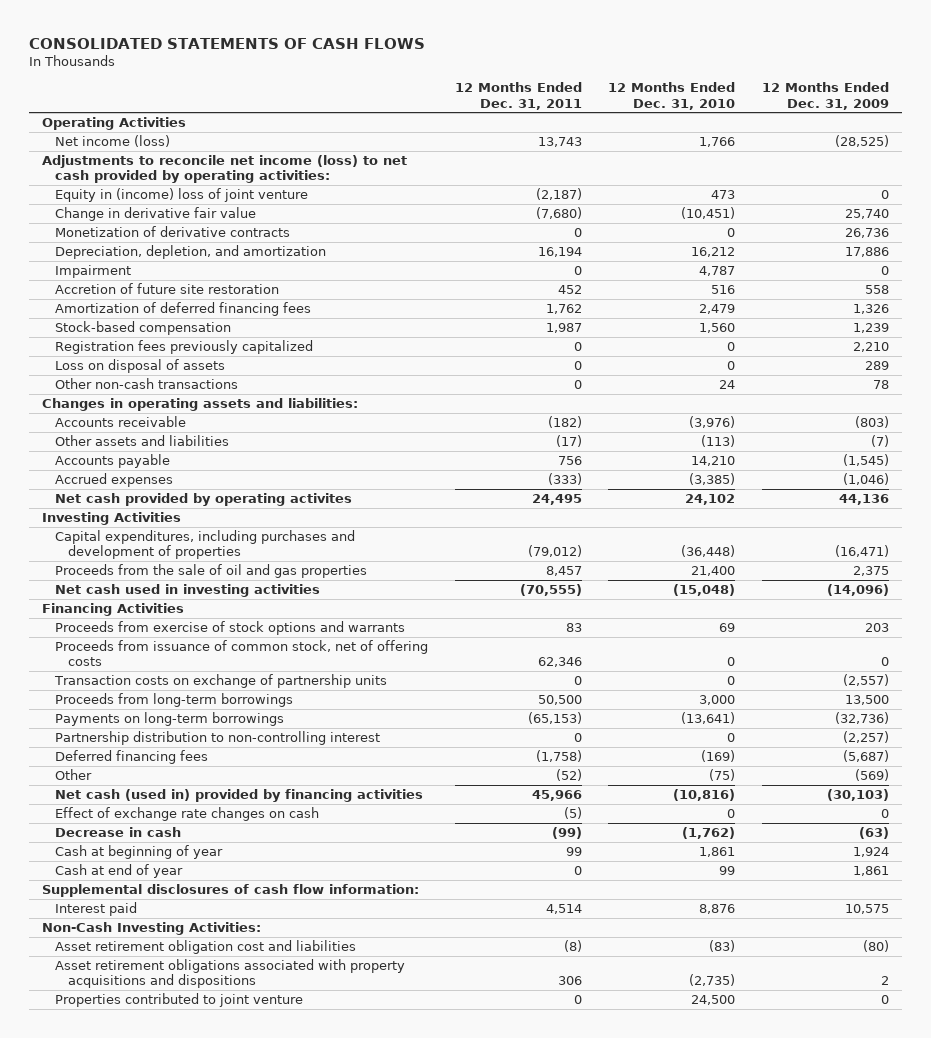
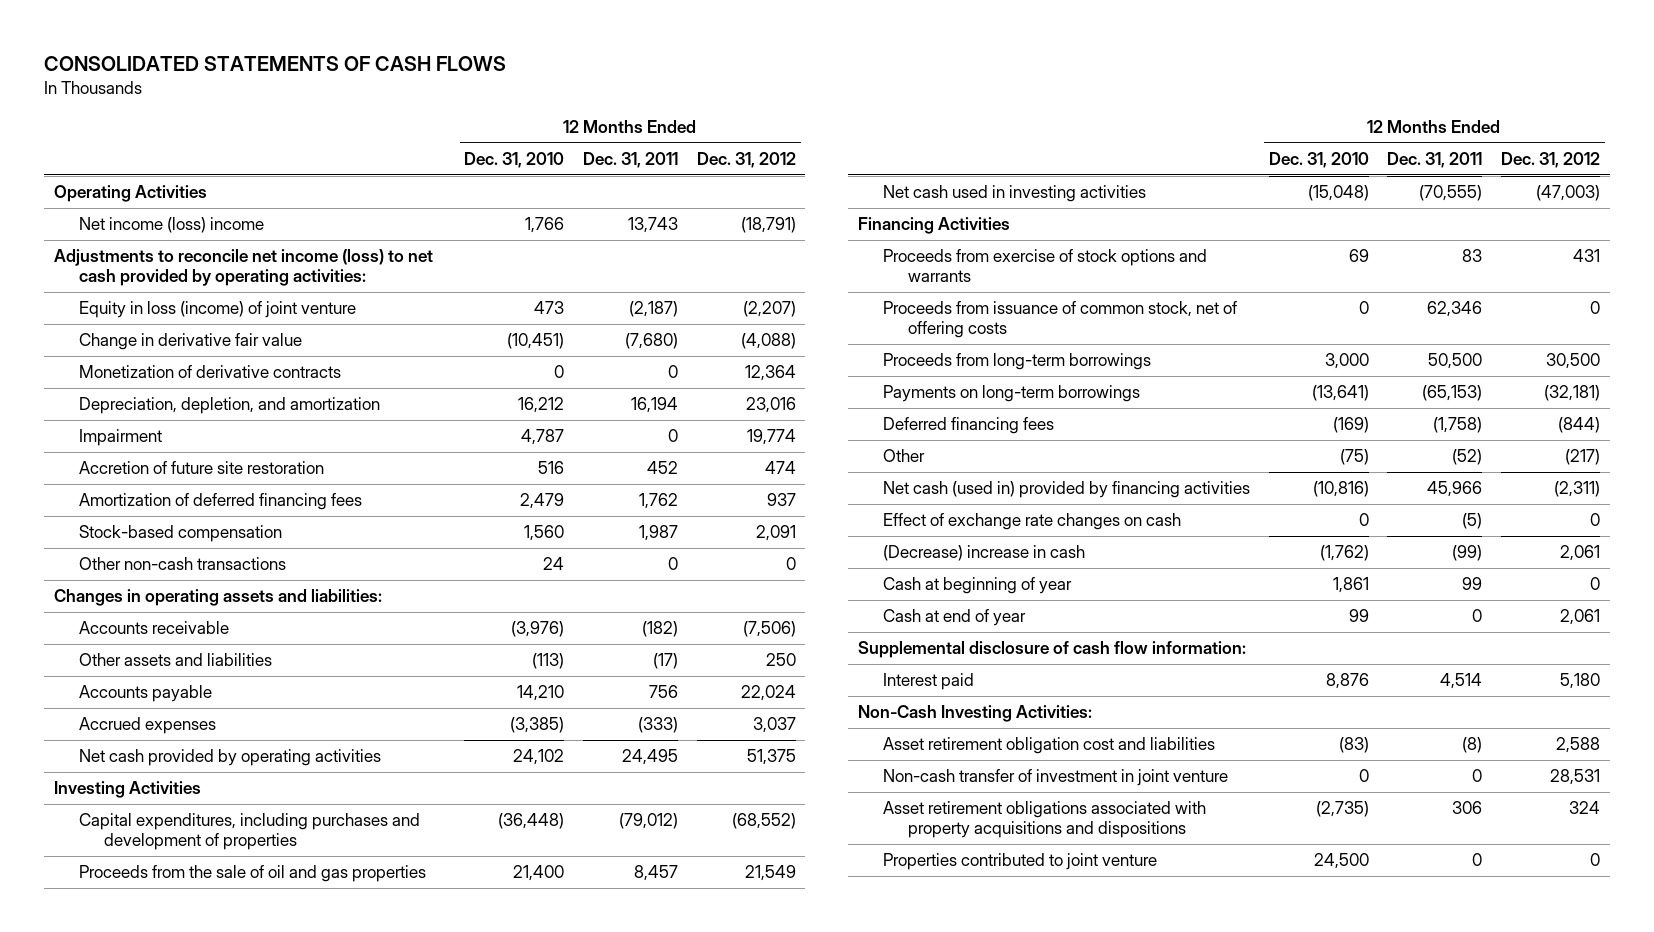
- | 12 Months Ended Dec. 31, 2011 | 12 Months Ended Dec. 31, 2010 | 12 Months Ended Dec. 31, 2009
+ | 12 Months Ended Dec. 31, 2010 | 12 Months Ended Dec. 31, 2011 | 12 Months Ended Dec. 31, 2012
- Net income (loss) | 13,743 | 1,766 | (28,525)
+ Net income (loss) income | 1,766 | 13,743 | (18,791)
- Equity in (income) loss of joint venture | (2,187) | 473 | 0
+ Equity in loss (income) of joint venture | 473 | (2,187) | (2,207)
- Registration fees previously capitalized | 0 | 0 | 2,210
- Loss on disposal of assets | 0 | 0 | 289
- Net cash provided by operating activites | 24,495 | 24,102 | 44,136
+ Net cash provided by operating activities | 24,102 | 24,495 | 51,375
- Transaction costs on exchange of partnership units | 0 | 0 | (2,557)
- Partnership distribution to non-controlling interest | 0 | 0 | (2,257)
- Decrease in cash | (99) | (1,762) | (63)
+ (Decrease) increase in cash | (1,762) | (99) | 2,061
- Supplemental disclosures of cash flow information:
+ Supplemental disclosure of cash flow information:
+ Non-cash transfer of investment in joint venture | 0 | 0 | 28,531

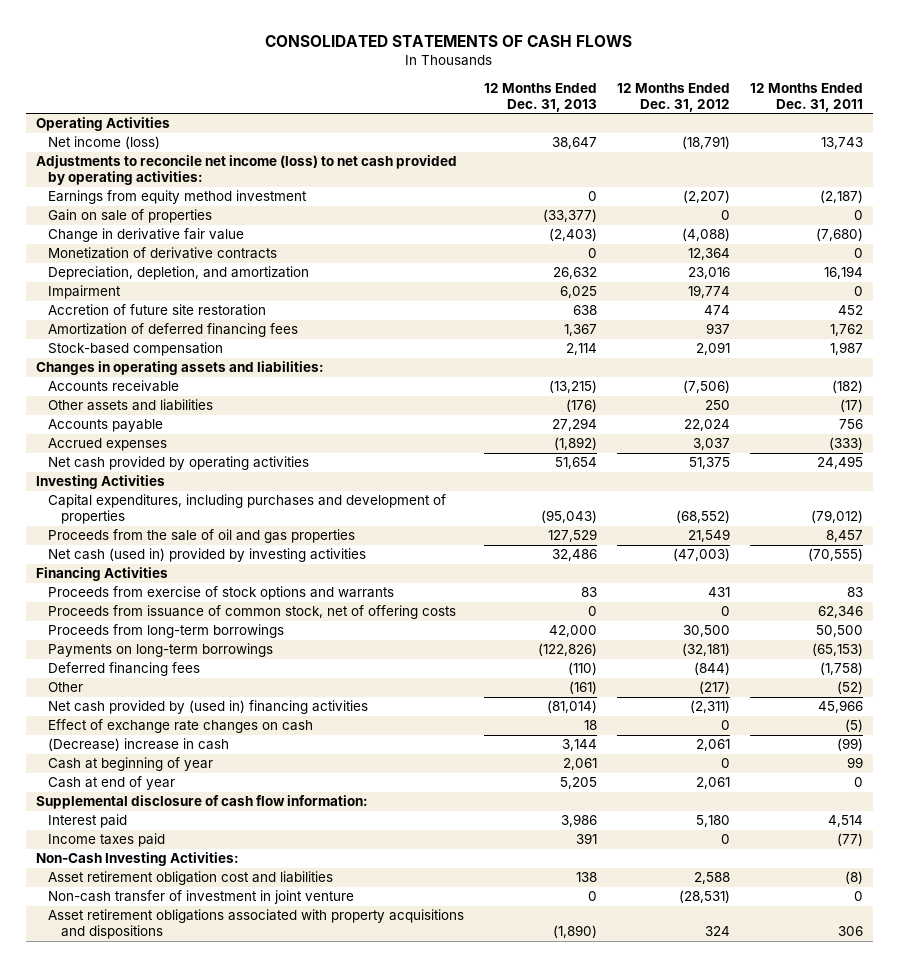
- | 12 Months Ended Dec. 31, 2010 | 12 Months Ended Dec. 31, 2011 | 12 Months Ended Dec. 31, 2012
+ | 12 Months Ended Dec. 31, 2013 | 12 Months Ended Dec. 31, 2012 | 12 Months Ended Dec. 31, 2011
- Net income (loss) income | 1,766 | 13,743 | (18,791)
+ Net income (loss) | 38,647 | (18,791) | 13,743
- Equity in loss (income) of joint venture | 473 | (2,187) | (2,207)
+ Earnings from equity method investment | 0 | (2,207) | (2,187)
+ Gain on sale of properties | (33,377) | 0 | 0
- Other non-cash transactions | 24 | 0 | 0
- Net cash used in investing activities | (15,048) | (70,555) | (47,003)
+ Net cash (used in) provided by investing activities | 32,486 | (47,003) | (70,555)
- Net cash (used in) provided by financing activities | (10,816) | 45,966 | (2,311)
+ Net cash provided by (used in) financing activities | (81,014) | (2,311) | 45,966
+ Income taxes paid | 391 | 0 | (77)
- Non-cash transfer of investment in joint venture | 0 | 0 | 28,531
+ Non-cash transfer of investment in joint venture | 0 | (28,531) | 0
- Properties contributed to joint venture | 24,500 | 0 | 0

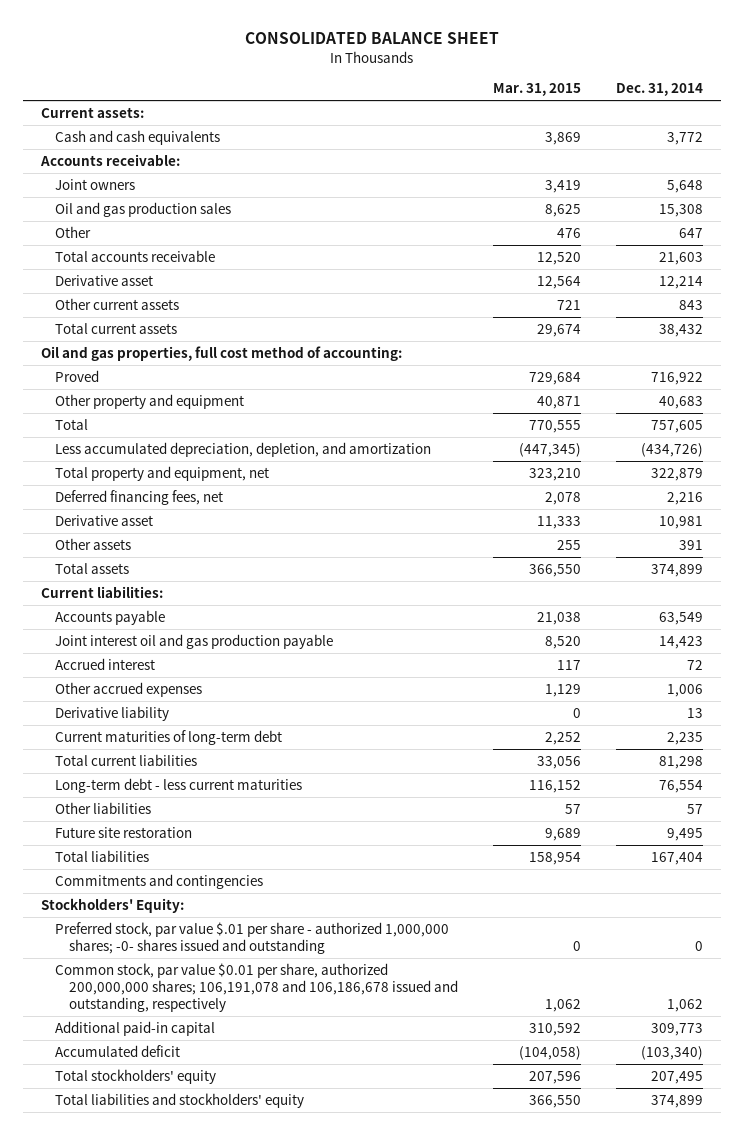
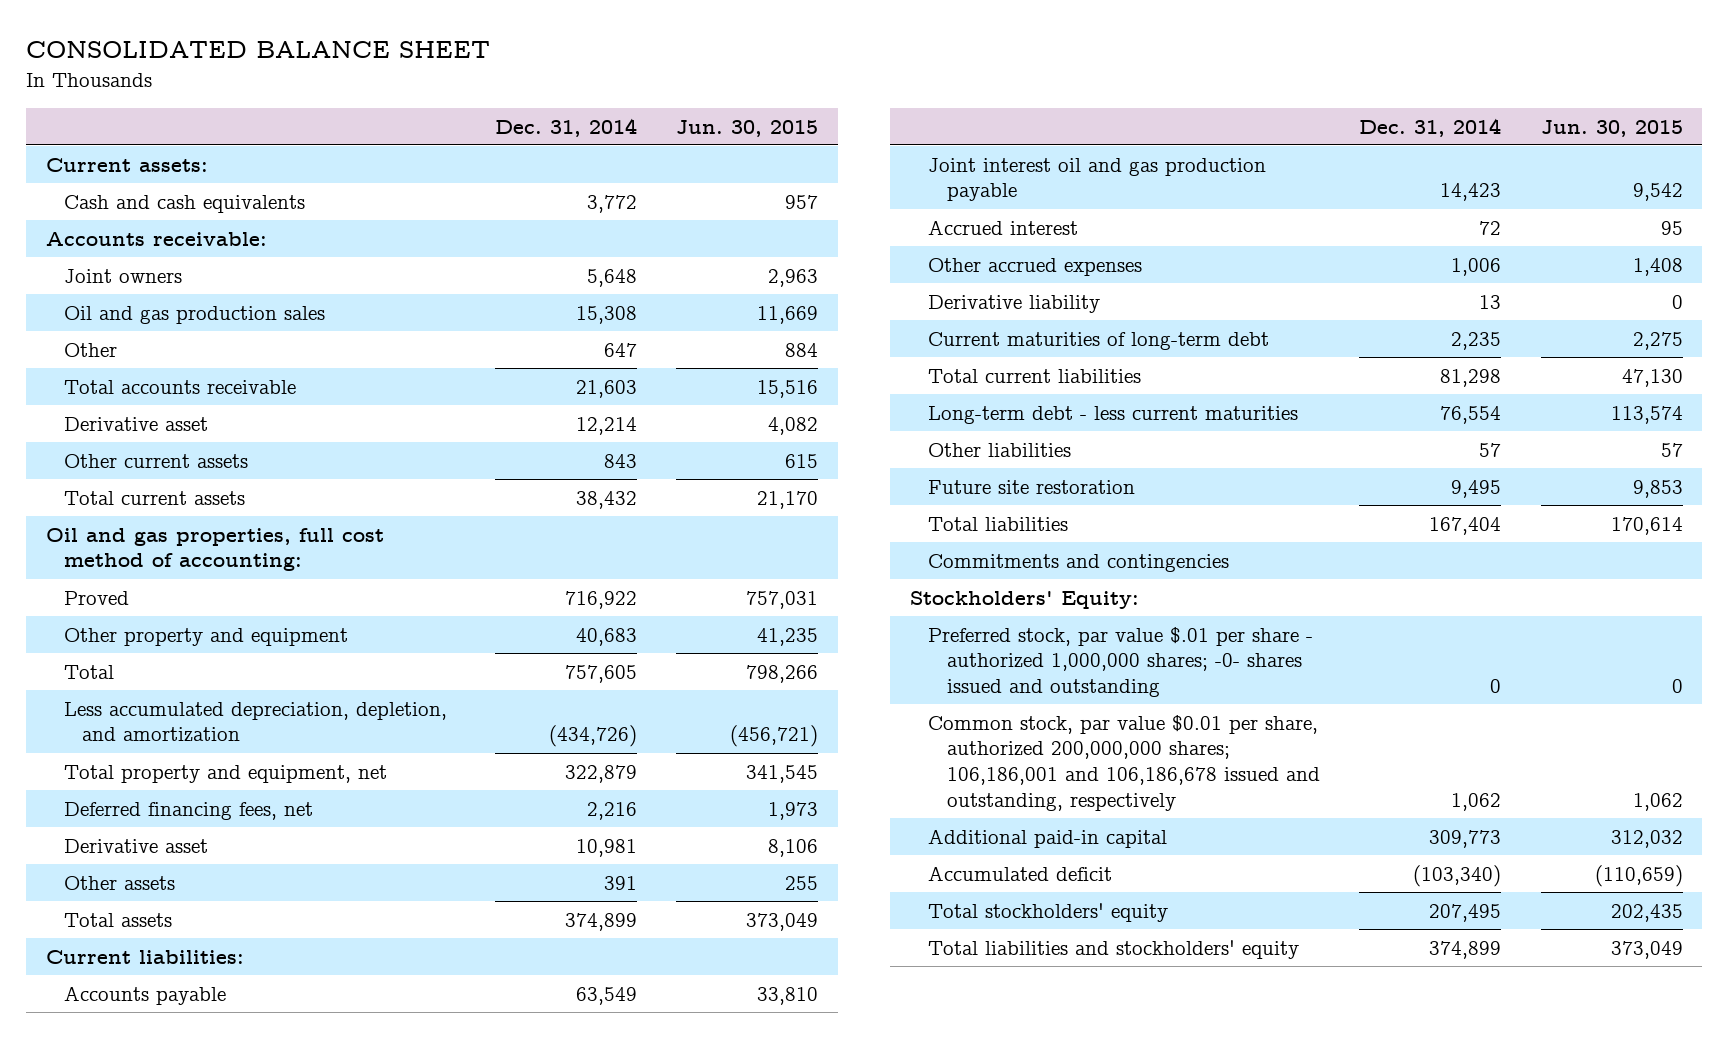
- | Mar. 31, 2015 | Dec. 31, 2014
+ | Dec. 31, 2014 | Jun. 30, 2015
- Common stock, par value $0.01 per share, authorized 200,000,000 shares; 106,191,078 and 106,186,678 issued and outstanding, respectively | 1,062 | 1,062
+ Common stock, par value $0.01 per share, authorized 200,000,000 shares; 106,186,001 and 106,186,678 issued and outstanding, respectively | 1,062 | 1,062

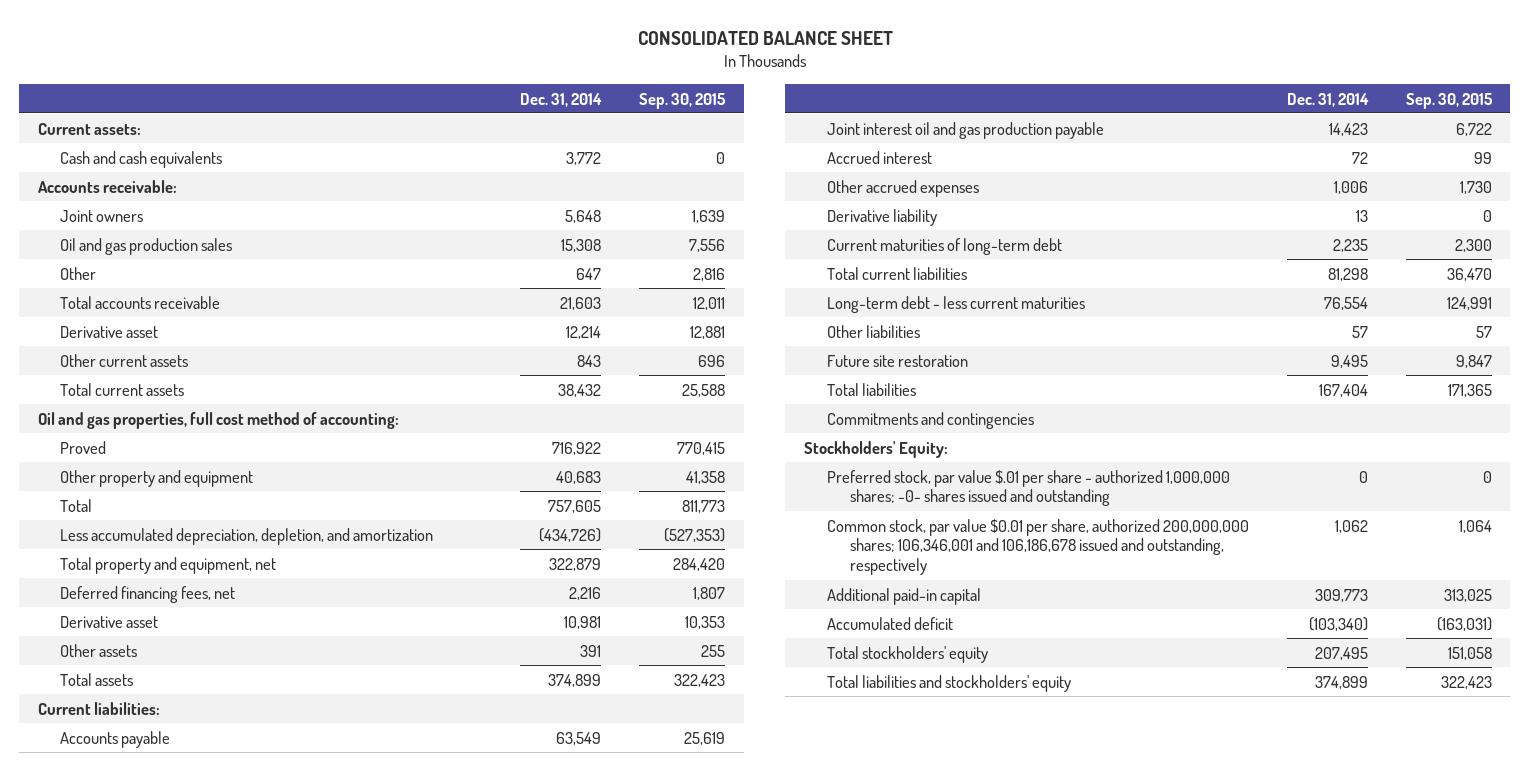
- | Dec. 31, 2014 | Jun. 30, 2015
+ | Dec. 31, 2014 | Sep. 30, 2015
- Common stock, par value $0.01 per share, authorized 200,000,000 shares; 106,186,001 and 106,186,678 issued and outstanding, respectively | 1,062 | 1,062
+ Common stock, par value $0.01 per share, authorized 200,000,000 shares; 106,346,001 and 106,186,678 issued and outstanding, respectively | 1,062 | 1,064

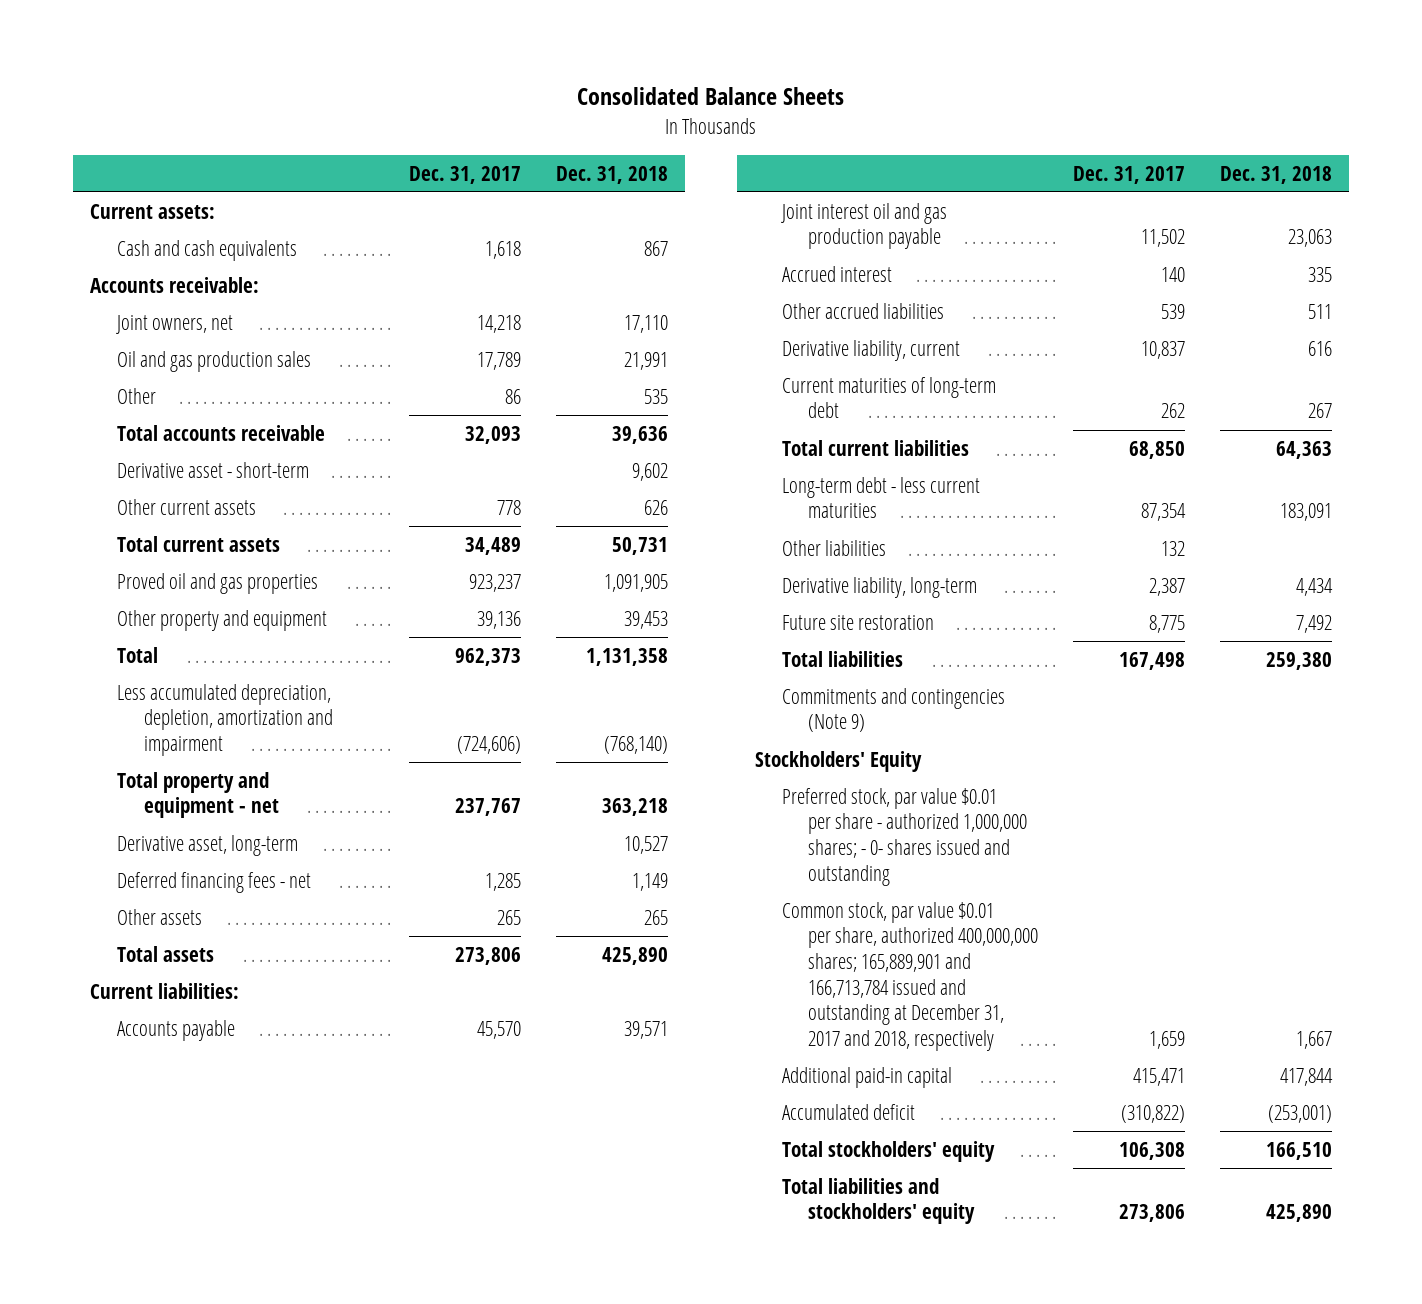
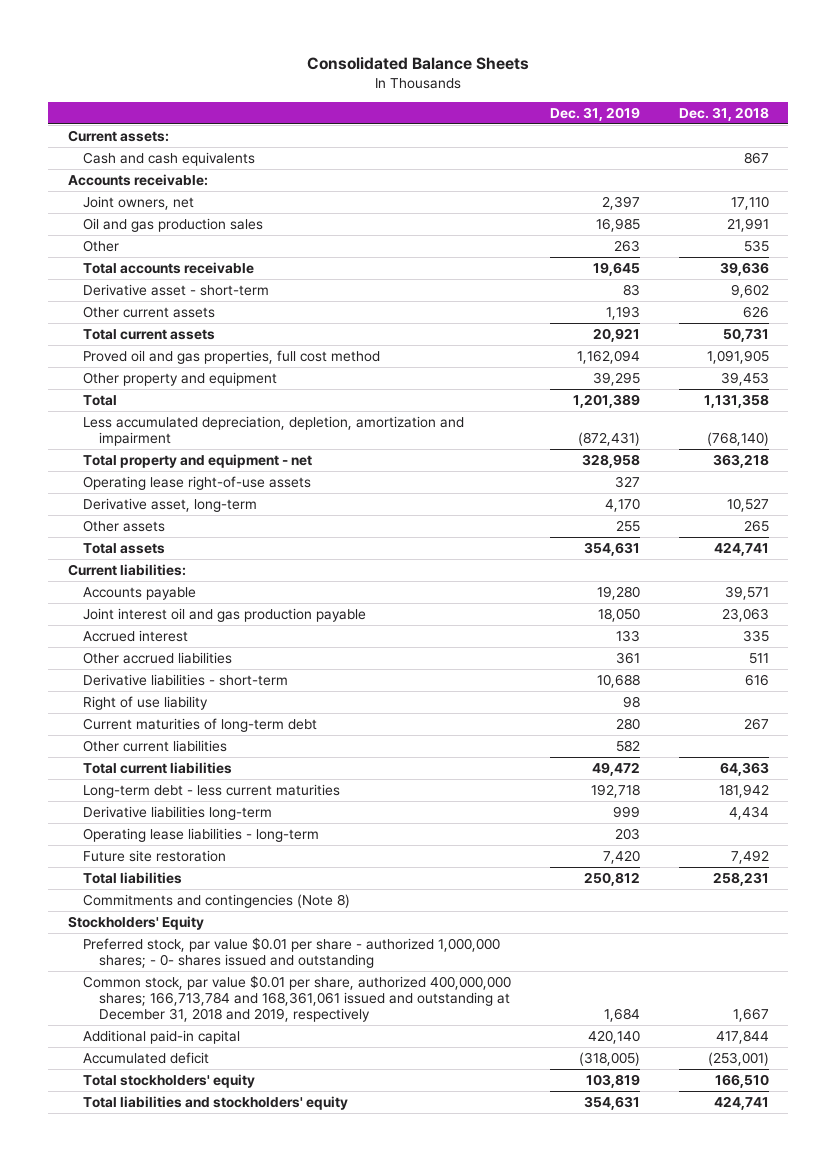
- | Dec. 31, 2017 | Dec. 31, 2018
+ | Dec. 31, 2019 | Dec. 31, 2018
- Proved oil and gas properties | 923,237 | 1,091,905
+ Proved oil and gas properties, full cost method | 1,162,094 | 1,091,905
+ Operating lease right-of-use assets | 327 |
- Deferred financing fees - net | 1,285 | 1,149
- Total assets | 273,806 | 425,890
+ Total assets | 354,631 | 424,741
- Derivative liability, current | 10,837 | 616
+ Derivative liabilities - short-term | 10,688 | 616
+ Right of use liability | 98 |
+ Other current liabilities | 582 |
- Long-term debt - less current maturities | 87,354 | 183,091
- Other liabilities | 132 |
- Derivative liability, long-term | 2,387 | 4,434
+ Long-term debt - less current maturities | 192,718 | 181,942
+ Derivative liabilities long-term | 999 | 4,434
+ Operating lease liabilities - long-term | 203 |
- Total liabilities | 167,498 | 259,380
- Commitments and contingencies (Note 9)
+ Total liabilities | 250,812 | 258,231
+ Commitments and contingencies (Note 8)
- Common stock, par value $0.01 per share, authorized 400,000,000 shares; 165,889,901 and 166,713,784 issued and outstanding at December 31, 2017 and 2018, respectively | 1,659 | 1,667
+ Common stock, par value $0.01 per share, authorized 400,000,000 shares; 166,713,784 and 168,361,061 issued and outstanding at December 31, 2018 and 2019, respectively | 1,684 | 1,667
- Total liabilities and stockholders' equity | 273,806 | 425,890
+ Total liabilities and stockholders' equity | 354,631 | 424,741

